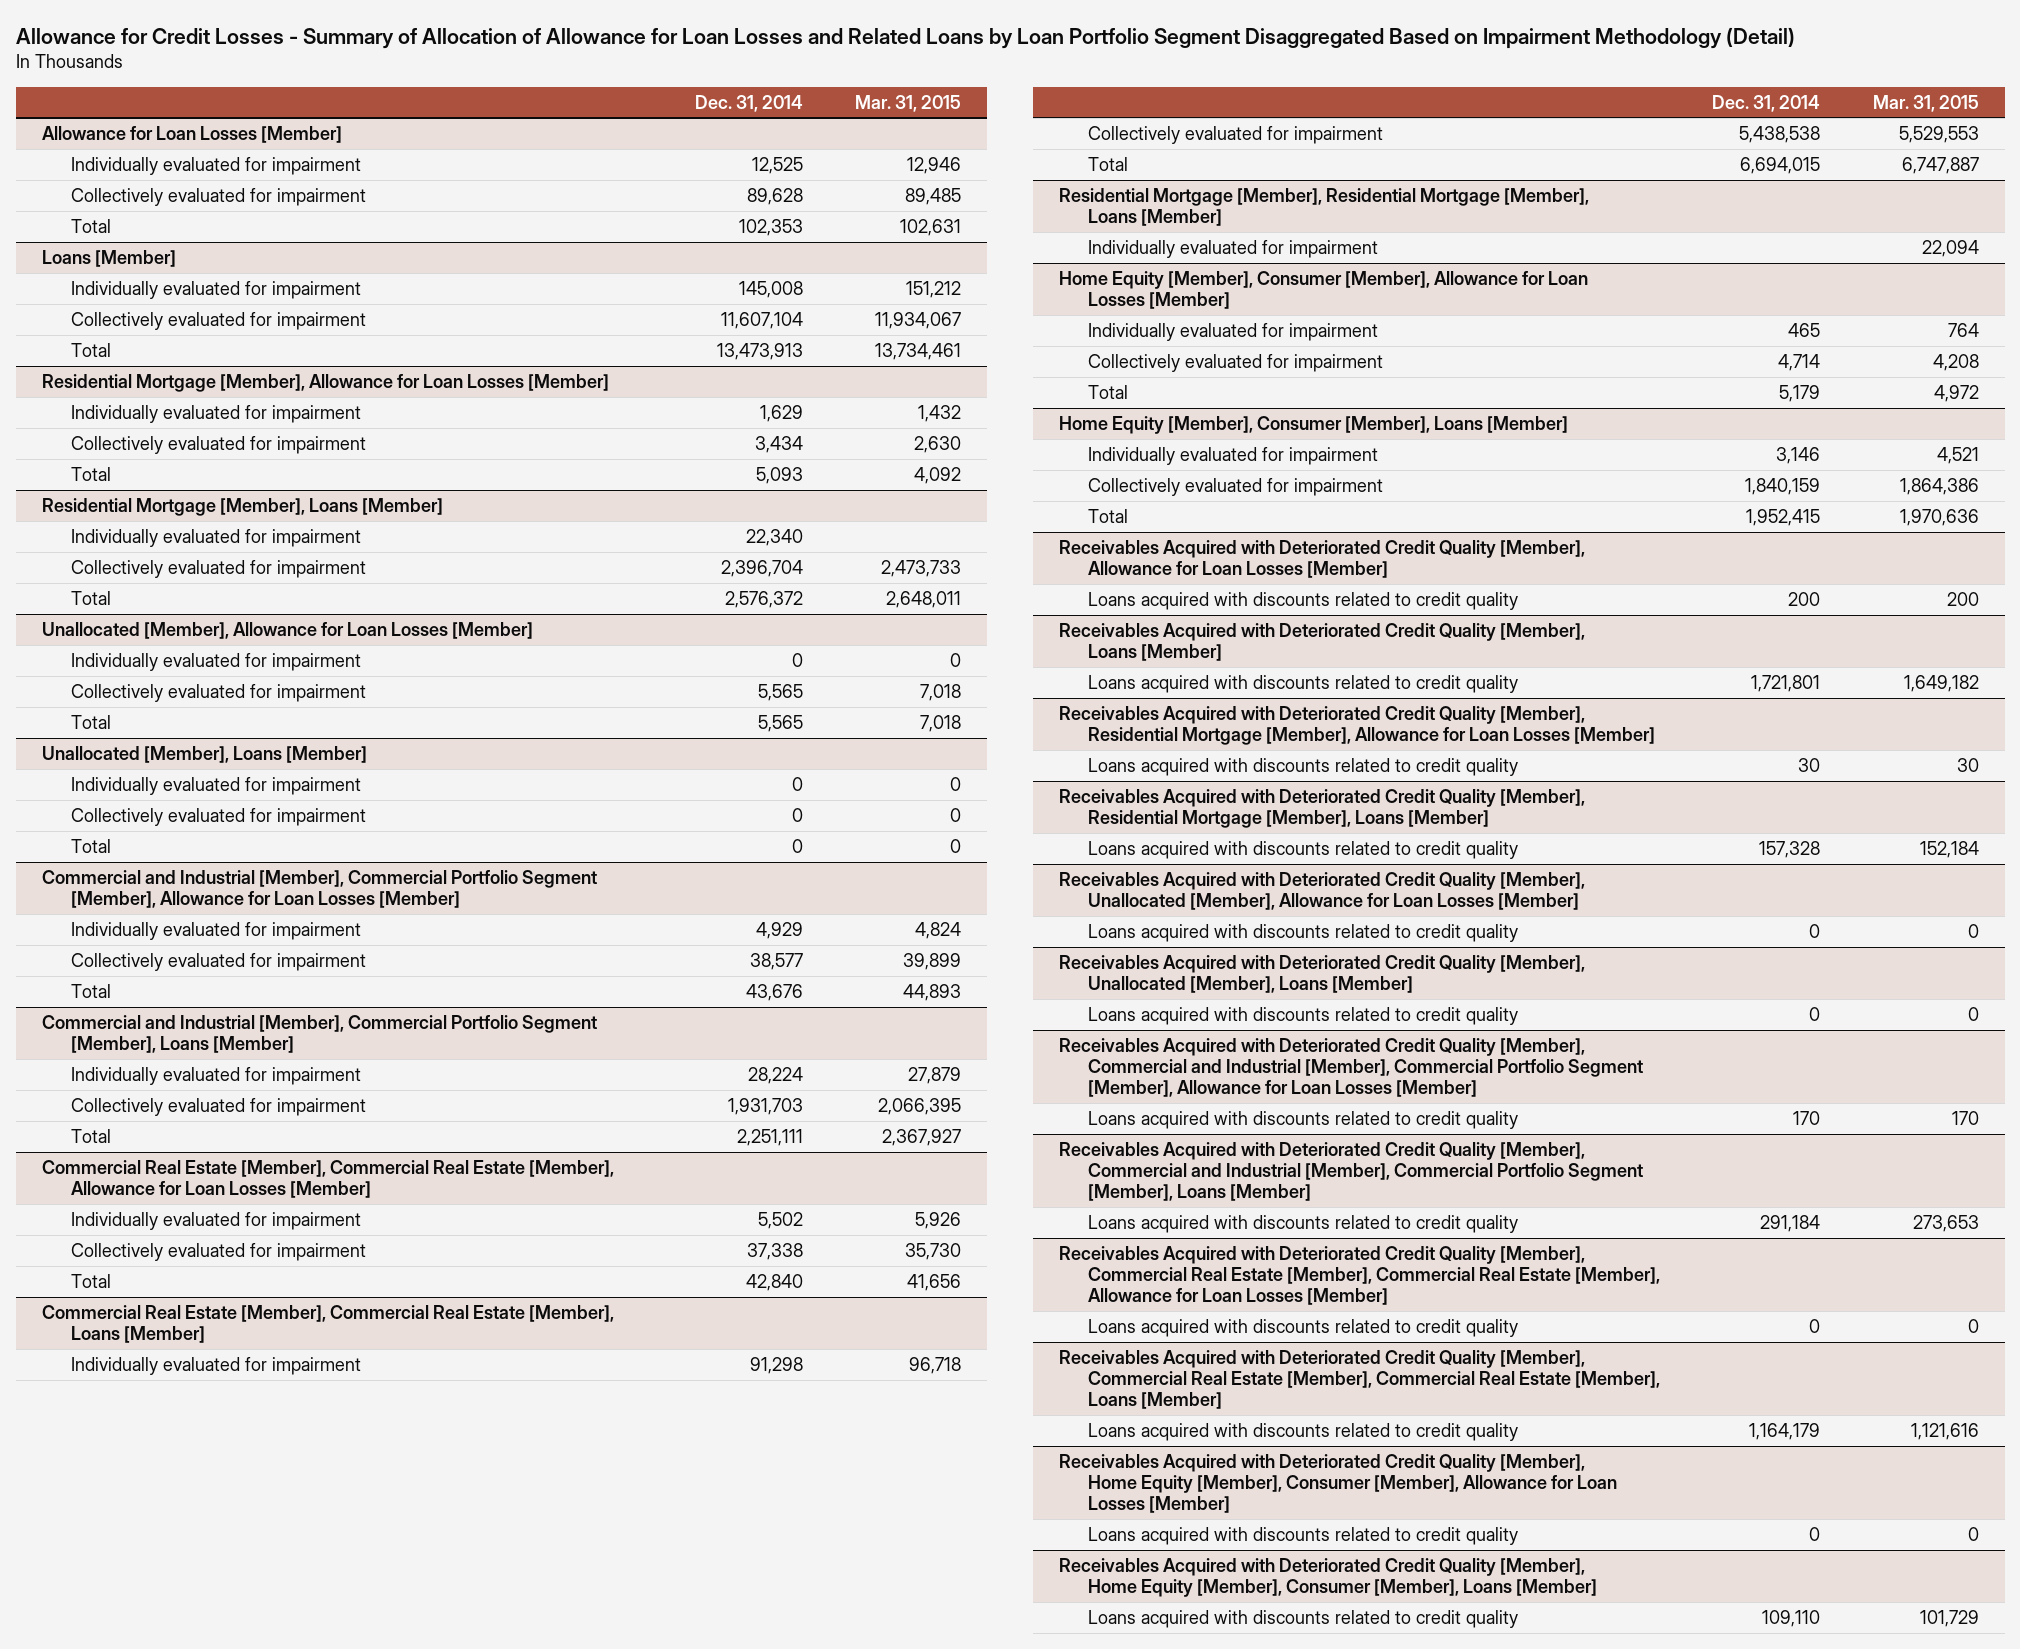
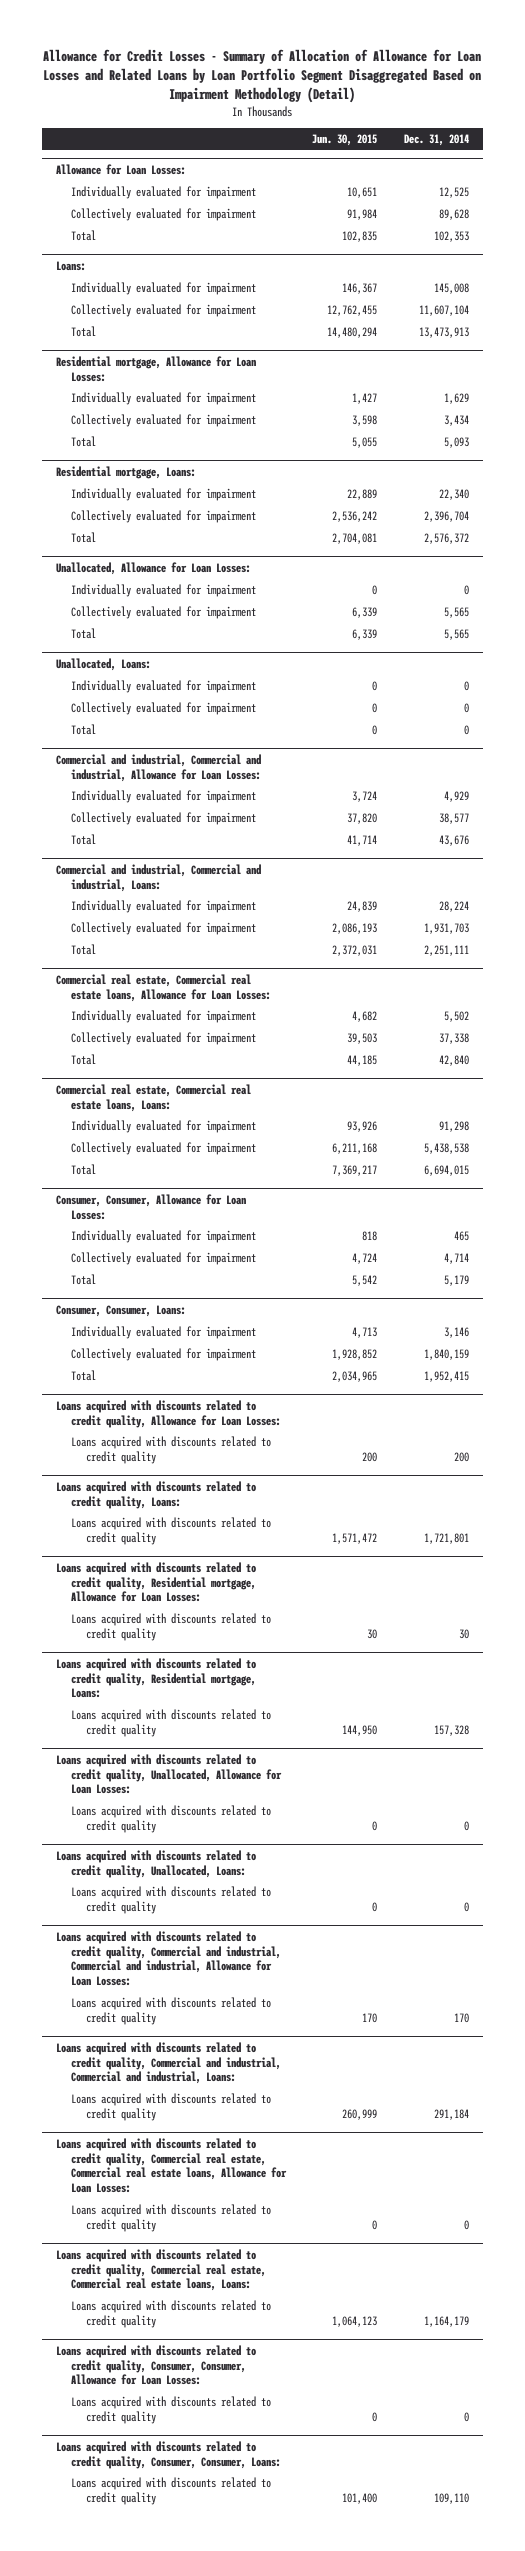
- | Dec. 31, 2014 | Mar. 31, 2015
+ | Jun. 30, 2015 | Dec. 31, 2014
- Allowance for Loan Losses [Member]
+ Allowance for Loan Losses:
- Loans [Member]
+ Loans:
- Residential Mortgage [Member], Allowance for Loan Losses [Member]
+ Residential mortgage, Allowance for Loan Losses:
- Residential Mortgage [Member], Loans [Member]
+ Residential mortgage, Loans:
- Unallocated [Member], Allowance for Loan Losses [Member]
+ Unallocated, Allowance for Loan Losses:
- Unallocated [Member], Loans [Member]
+ Unallocated, Loans:
- Commercial and Industrial [Member], Commercial Portfolio Segment [Member], Allowance for Loan Losses [Member]
+ Commercial and industrial, Commercial and industrial, Allowance for Loan Losses:
- Commercial and Industrial [Member], Commercial Portfolio Segment [Member], Loans [Member]
+ Commercial and industrial, Commercial and industrial, Loans:
- Commercial Real Estate [Member], Commercial Real Estate [Member], Allowance for Loan Losses [Member]
+ Commercial real estate, Commercial real estate loans, Allowance for Loan Losses:
- Commercial Real Estate [Member], Commercial Real Estate [Member], Loans [Member]
+ Commercial real estate, Commercial real estate loans, Loans:
- Residential Mortgage [Member], Residential Mortgage [Member], Loans [Member]
- Individually evaluated for impairment | | 22,094
- Home Equity [Member], Consumer [Member], Allowance for Loan Losses [Member]
+ Consumer, Consumer, Allowance for Loan Losses:
- Home Equity [Member], Consumer [Member], Loans [Member]
+ Consumer, Consumer, Loans:
- Receivables Acquired with Deteriorated Credit Quality [Member], Allowance for Loan Losses [Member]
+ Loans acquired with discounts related to credit quality, Allowance for Loan Losses:
- Receivables Acquired with Deteriorated Credit Quality [Member], Loans [Member]
+ Loans acquired with discounts related to credit quality, Loans:
- Receivables Acquired with Deteriorated Credit Quality [Member], Residential Mortgage [Member], Allowance for Loan Losses [Member]
+ Loans acquired with discounts related to credit quality, Residential mortgage, Allowance for Loan Losses:
- Receivables Acquired with Deteriorated Credit Quality [Member], Residential Mortgage [Member], Loans [Member]
+ Loans acquired with discounts related to credit quality, Residential mortgage, Loans:
- Receivables Acquired with Deteriorated Credit Quality [Member], Unallocated [Member], Allowance for Loan Losses [Member]
+ Loans acquired with discounts related to credit quality, Unallocated, Allowance for Loan Losses:
- Receivables Acquired with Deteriorated Credit Quality [Member], Unallocated [Member], Loans [Member]
+ Loans acquired with discounts related to credit quality, Unallocated, Loans:
- Receivables Acquired with Deteriorated Credit Quality [Member], Commercial and Industrial [Member], Commercial Portfolio Segment [Member], Allowance for Loan Losses [Member]
+ Loans acquired with discounts related to credit quality, Commercial and industrial, Commercial and industrial, Allowance for Loan Losses:
- Receivables Acquired with Deteriorated Credit Quality [Member], Commercial and Industrial [Member], Commercial Portfolio Segment [Member], Loans [Member]
+ Loans acquired with discounts related to credit quality, Commercial and industrial, Commercial and industrial, Loans:
- Receivables Acquired with Deteriorated Credit Quality [Member], Commercial Real Estate [Member], Commercial Real Estate [Member], Allowance for Loan Losses [Member]
+ Loans acquired with discounts related to credit quality, Commercial real estate, Commercial real estate loans, Allowance for Loan Losses:
- Receivables Acquired with Deteriorated Credit Quality [Member], Commercial Real Estate [Member], Commercial Real Estate [Member], Loans [Member]
+ Loans acquired with discounts related to credit quality, Commercial real estate, Commercial real estate loans, Loans:
- Receivables Acquired with Deteriorated Credit Quality [Member], Home Equity [Member], Consumer [Member], Allowance for Loan Losses [Member]
+ Loans acquired with discounts related to credit quality, Consumer, Consumer, Allowance for Loan Losses:
- Receivables Acquired with Deteriorated Credit Quality [Member], Home Equity [Member], Consumer [Member], Loans [Member]
+ Loans acquired with discounts related to credit quality, Consumer, Consumer, Loans:

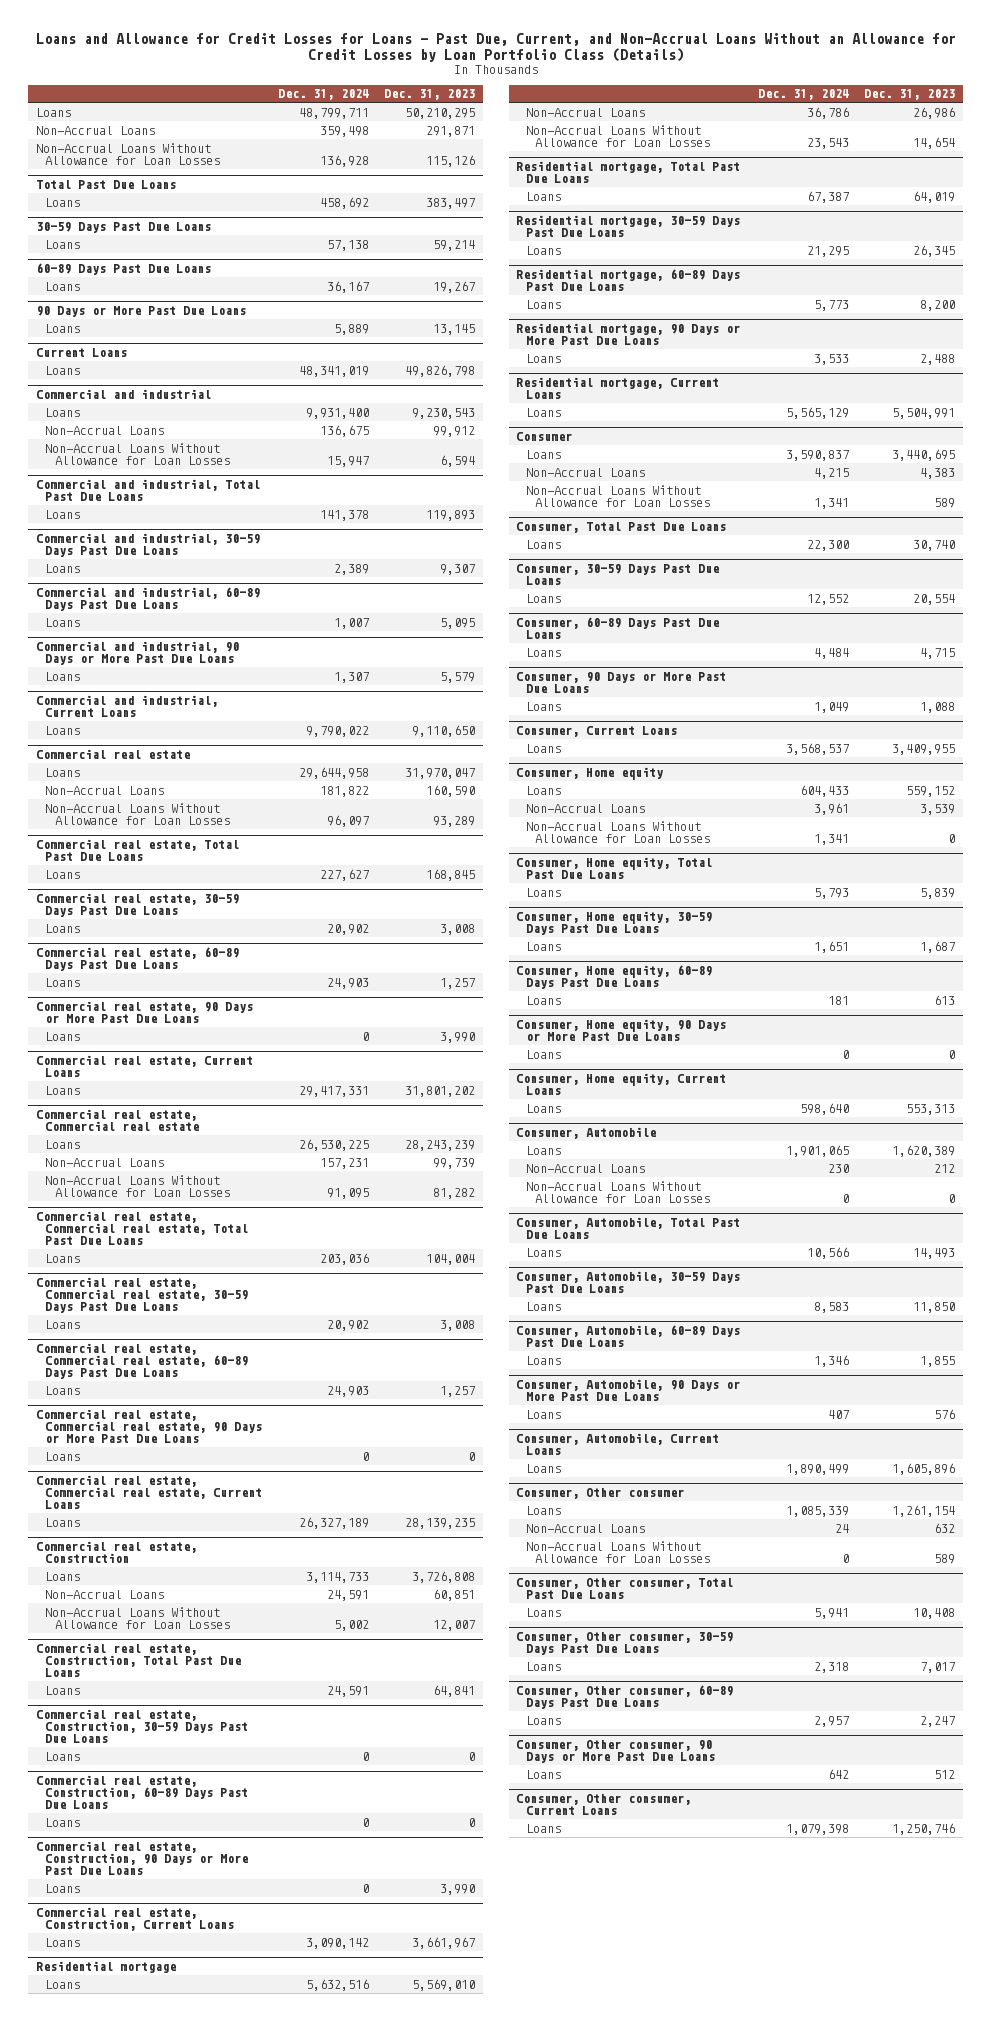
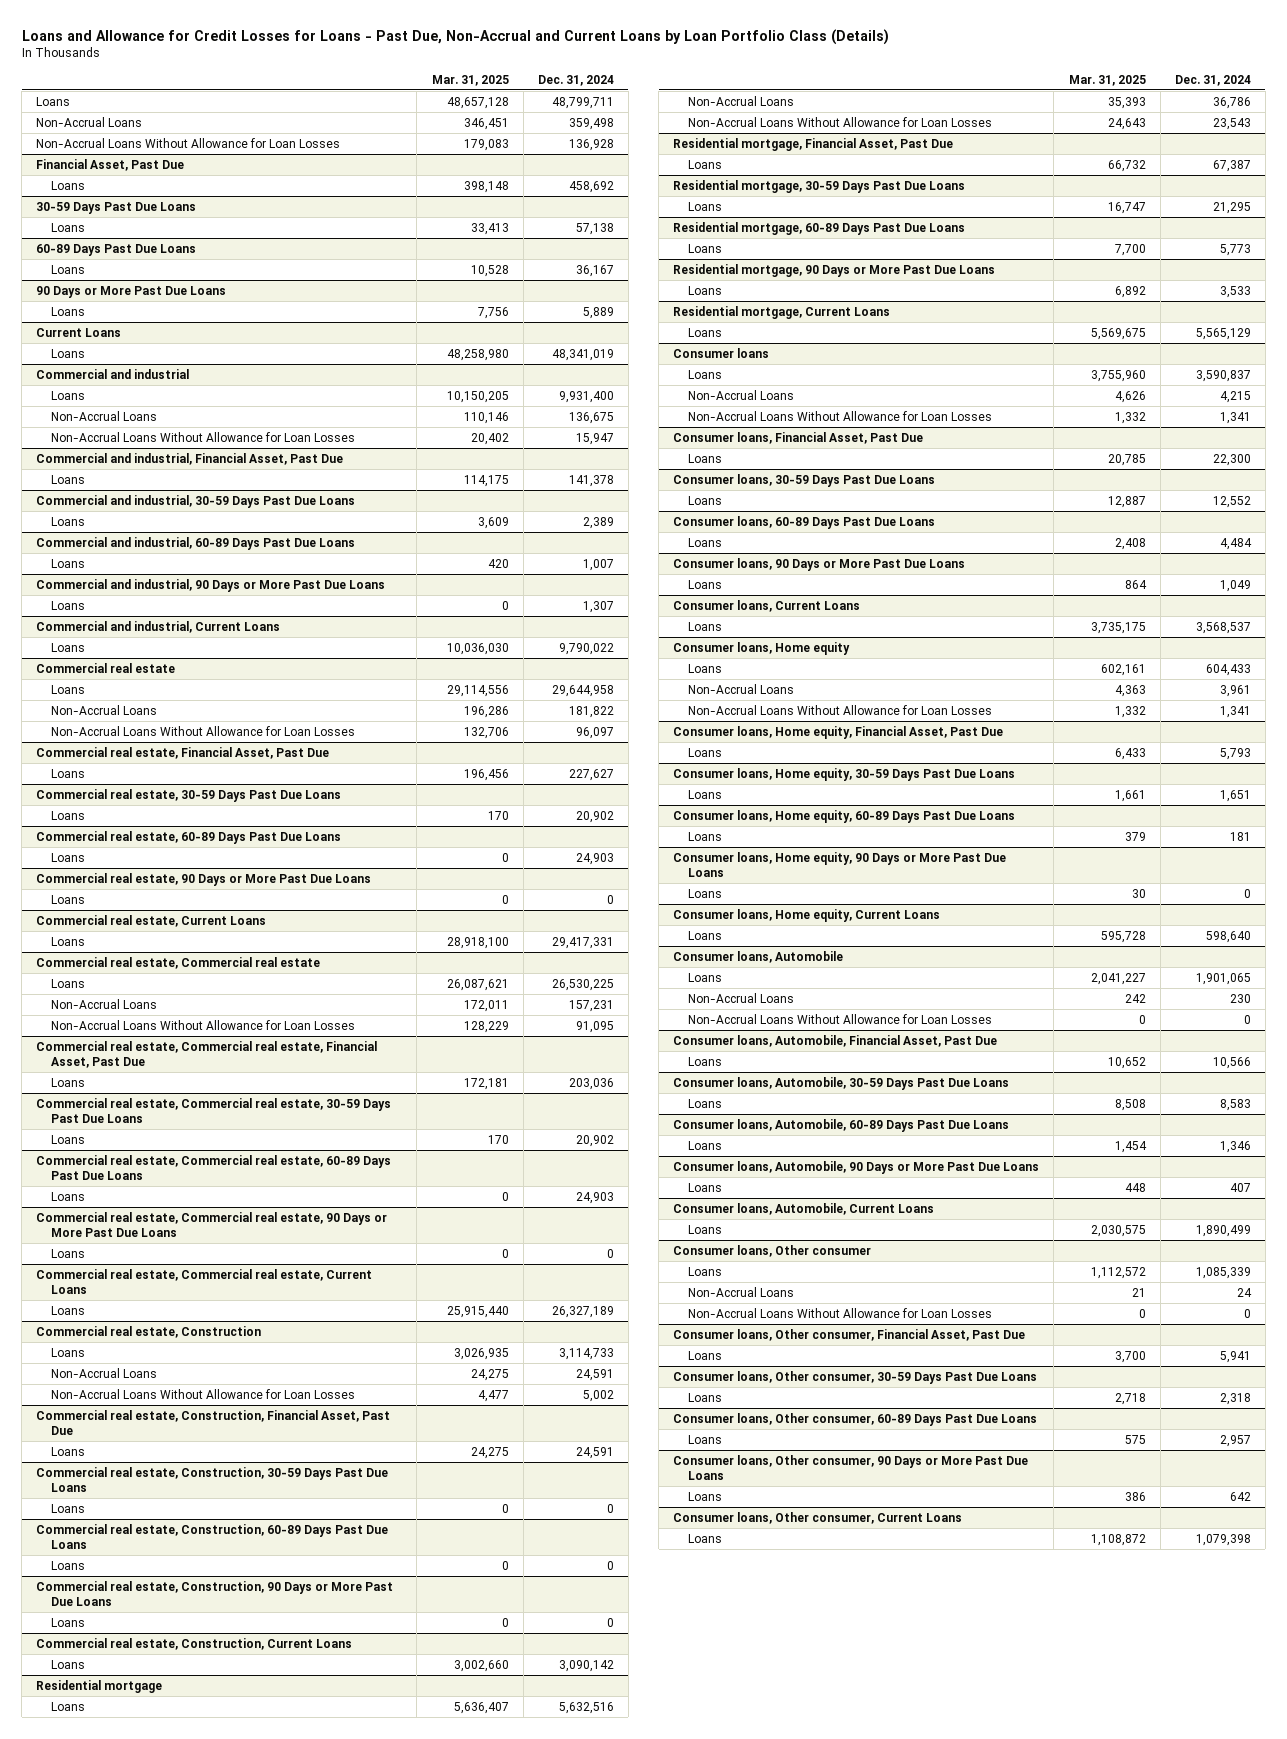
- Loans and Allowance for Credit Losses for Loans - Past Due, Current, and Non-Accrual Loans Without an Allowance for Credit Losses by Loan Portfolio Class (Details)
+ Loans and Allowance for Credit Losses for Loans - Past Due, Non-Accrual and Current Loans by Loan Portfolio Class (Details)
- | Dec. 31, 2024 | Dec. 31, 2023
+ | Mar. 31, 2025 | Dec. 31, 2024
- Total Past Due Loans
+ Financial Asset, Past Due
- Commercial and industrial, Total Past Due Loans
+ Commercial and industrial, Financial Asset, Past Due
- Commercial real estate, Total Past Due Loans
+ Commercial real estate, Financial Asset, Past Due
- Commercial real estate, Commercial real estate, Total Past Due Loans
+ Commercial real estate, Commercial real estate, Financial Asset, Past Due
- Commercial real estate, Construction, Total Past Due Loans
+ Commercial real estate, Construction, Financial Asset, Past Due
- Residential mortgage, Total Past Due Loans
+ Residential mortgage, Financial Asset, Past Due
- Consumer
+ Consumer loans
- Consumer, Total Past Due Loans
+ Consumer loans, Financial Asset, Past Due
- Consumer, 30-59 Days Past Due Loans
+ Consumer loans, 30-59 Days Past Due Loans
- Consumer, 60-89 Days Past Due Loans
+ Consumer loans, 60-89 Days Past Due Loans
- Consumer, 90 Days or More Past Due Loans
+ Consumer loans, 90 Days or More Past Due Loans
- Consumer, Current Loans
+ Consumer loans, Current Loans
- Consumer, Home equity
+ Consumer loans, Home equity
- Consumer, Home equity, Total Past Due Loans
+ Consumer loans, Home equity, Financial Asset, Past Due
- Consumer, Home equity, 30-59 Days Past Due Loans
+ Consumer loans, Home equity, 30-59 Days Past Due Loans
- Consumer, Home equity, 60-89 Days Past Due Loans
+ Consumer loans, Home equity, 60-89 Days Past Due Loans
- Consumer, Home equity, 90 Days or More Past Due Loans
+ Consumer loans, Home equity, 90 Days or More Past Due Loans
- Consumer, Home equity, Current Loans
+ Consumer loans, Home equity, Current Loans
- Consumer, Automobile
+ Consumer loans, Automobile
- Consumer, Automobile, Total Past Due Loans
+ Consumer loans, Automobile, Financial Asset, Past Due
- Consumer, Automobile, 30-59 Days Past Due Loans
+ Consumer loans, Automobile, 30-59 Days Past Due Loans
- Consumer, Automobile, 60-89 Days Past Due Loans
+ Consumer loans, Automobile, 60-89 Days Past Due Loans
- Consumer, Automobile, 90 Days or More Past Due Loans
+ Consumer loans, Automobile, 90 Days or More Past Due Loans
- Consumer, Automobile, Current Loans
+ Consumer loans, Automobile, Current Loans
- Consumer, Other consumer
+ Consumer loans, Other consumer
- Consumer, Other consumer, Total Past Due Loans
+ Consumer loans, Other consumer, Financial Asset, Past Due
- Consumer, Other consumer, 30-59 Days Past Due Loans
+ Consumer loans, Other consumer, 30-59 Days Past Due Loans
- Consumer, Other consumer, 60-89 Days Past Due Loans
+ Consumer loans, Other consumer, 60-89 Days Past Due Loans
- Consumer, Other consumer, 90 Days or More Past Due Loans
+ Consumer loans, Other consumer, 90 Days or More Past Due Loans
- Consumer, Other consumer, Current Loans
+ Consumer loans, Other consumer, Current Loans

